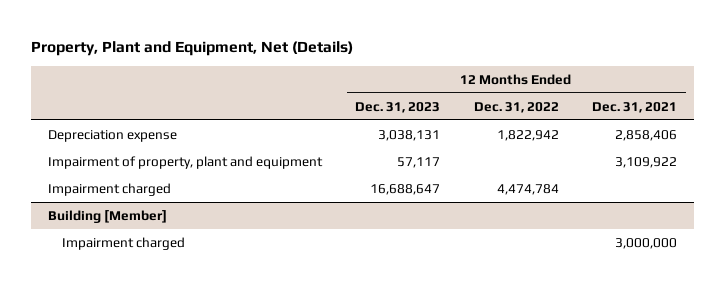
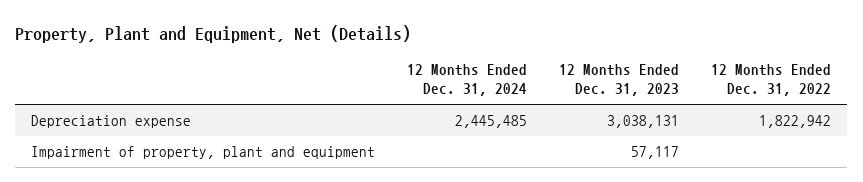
- | 12 Months Ended Dec. 31, 2023 | 12 Months Ended Dec. 31, 2022 | 12 Months Ended Dec. 31, 2021
+ | 12 Months Ended Dec. 31, 2024 | 12 Months Ended Dec. 31, 2023 | 12 Months Ended Dec. 31, 2022
- Impairment charged | 16,688,647 | 4,474,784 |
- Building [Member]
- Impairment charged | | | 3,000,000

